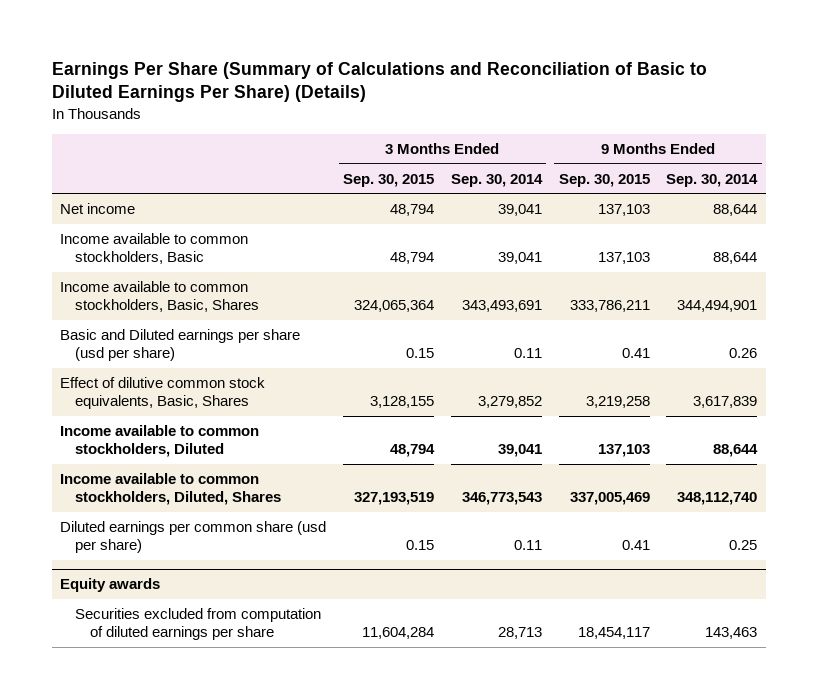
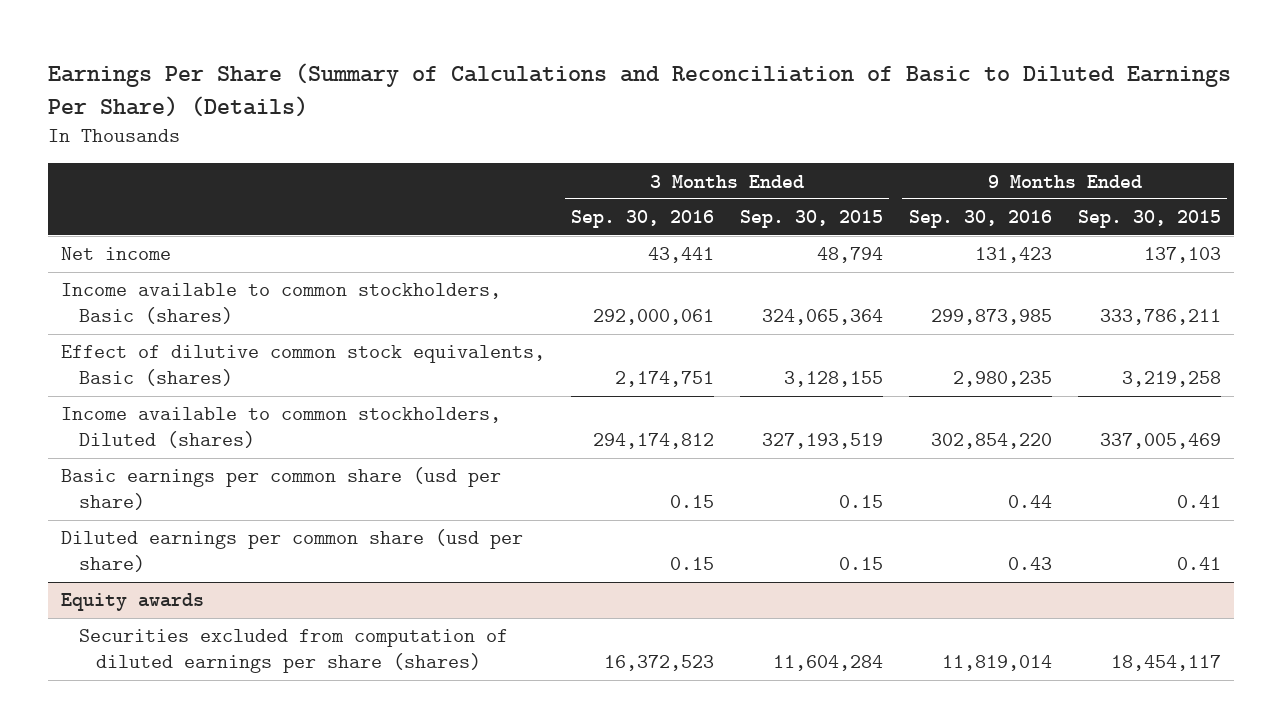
- | 3 Months Ended Sep. 30, 2015 | 3 Months Ended Sep. 30, 2014 | 9 Months Ended Sep. 30, 2015 | 9 Months Ended Sep. 30, 2014
+ | 3 Months Ended Sep. 30, 2016 | 3 Months Ended Sep. 30, 2015 | 9 Months Ended Sep. 30, 2016 | 9 Months Ended Sep. 30, 2015
- Income available to common stockholders, Basic | 48,794 | 39,041 | 137,103 | 88,644
- Income available to common stockholders, Basic, Shares | 324,065,364 | 343,493,691 | 333,786,211 | 344,494,901
- Basic and Diluted earnings per share (usd per share) | 0.15 | 0.11 | 0.41 | 0.26
- Effect of dilutive common stock equivalents, Basic, Shares | 3,128,155 | 3,279,852 | 3,219,258 | 3,617,839
- Income available to common stockholders, Diluted | 48,794 | 39,041 | 137,103 | 88,644
- Income available to common stockholders, Diluted, Shares | 327,193,519 | 346,773,543 | 337,005,469 | 348,112,740
+ Income available to common stockholders, Basic (shares) | 292,000,061 | 324,065,364 | 299,873,985 | 333,786,211
+ Effect of dilutive common stock equivalents, Basic (shares) | 2,174,751 | 3,128,155 | 2,980,235 | 3,219,258
+ Income available to common stockholders, Diluted (shares) | 294,174,812 | 327,193,519 | 302,854,220 | 337,005,469
+ Basic earnings per common share (usd per share) | 0.15 | 0.15 | 0.44 | 0.41
@ Equity awards
- Securities excluded from computation of diluted earnings per share | 11,604,284 | 28,713 | 18,454,117 | 143,463
+ Securities excluded from computation of diluted earnings per share (shares) | 16,372,523 | 11,604,284 | 11,819,014 | 18,454,117

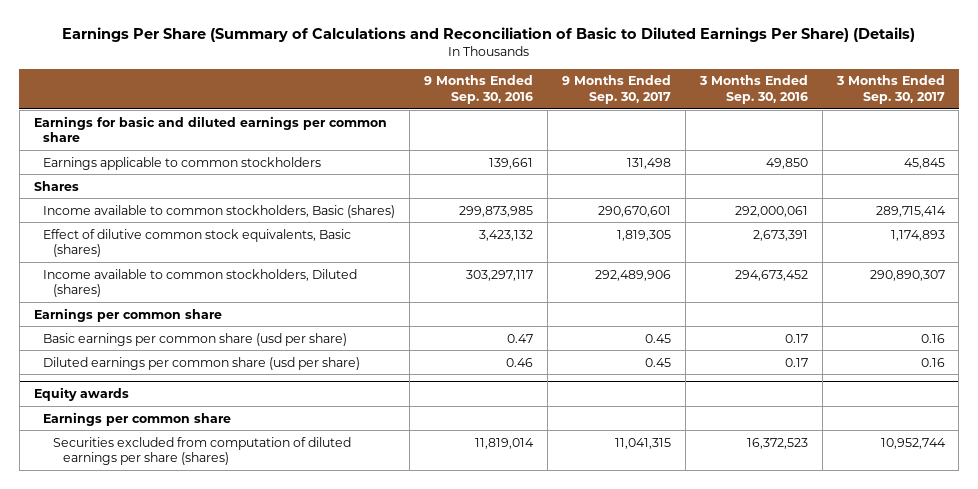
- | 3 Months Ended Sep. 30, 2016 | 3 Months Ended Sep. 30, 2015 | 9 Months Ended Sep. 30, 2016 | 9 Months Ended Sep. 30, 2015
+ | 9 Months Ended Sep. 30, 2016 | 9 Months Ended Sep. 30, 2017 | 3 Months Ended Sep. 30, 2016 | 3 Months Ended Sep. 30, 2017
- Net income | 43,441 | 48,794 | 131,423 | 137,103
+ Earnings for basic and diluted earnings per common share
+ Earnings applicable to common stockholders | 139,661 | 131,498 | 49,850 | 45,845
+ Shares
- Effect of dilutive common stock equivalents, Basic (shares) | 2,174,751 | 3,128,155 | 2,980,235 | 3,219,258
- Income available to common stockholders, Diluted (shares) | 294,174,812 | 327,193,519 | 302,854,220 | 337,005,469
- Basic earnings per common share (usd per share) | 0.15 | 0.15 | 0.44 | 0.41
- Diluted earnings per common share (usd per share) | 0.15 | 0.15 | 0.43 | 0.41
+ Effect of dilutive common stock equivalents, Basic (shares) | 3,423,132 | 1,819,305 | 2,673,391 | 1,174,893
+ Income available to common stockholders, Diluted (shares) | 303,297,117 | 292,489,906 | 294,673,452 | 290,890,307
+ Earnings per common share
+ Basic earnings per common share (usd per share) | 0.47 | 0.45 | 0.17 | 0.16
+ Diluted earnings per common share (usd per share) | 0.46 | 0.45 | 0.17 | 0.16
@ Equity awards
+ Earnings per common share

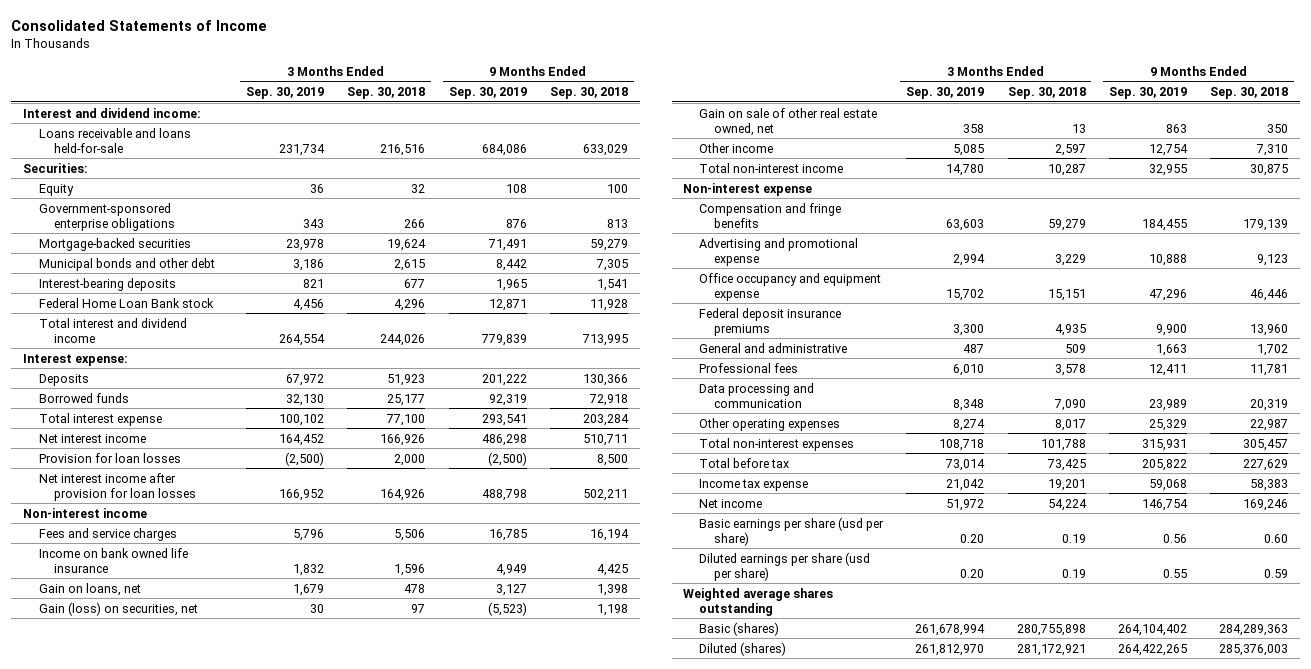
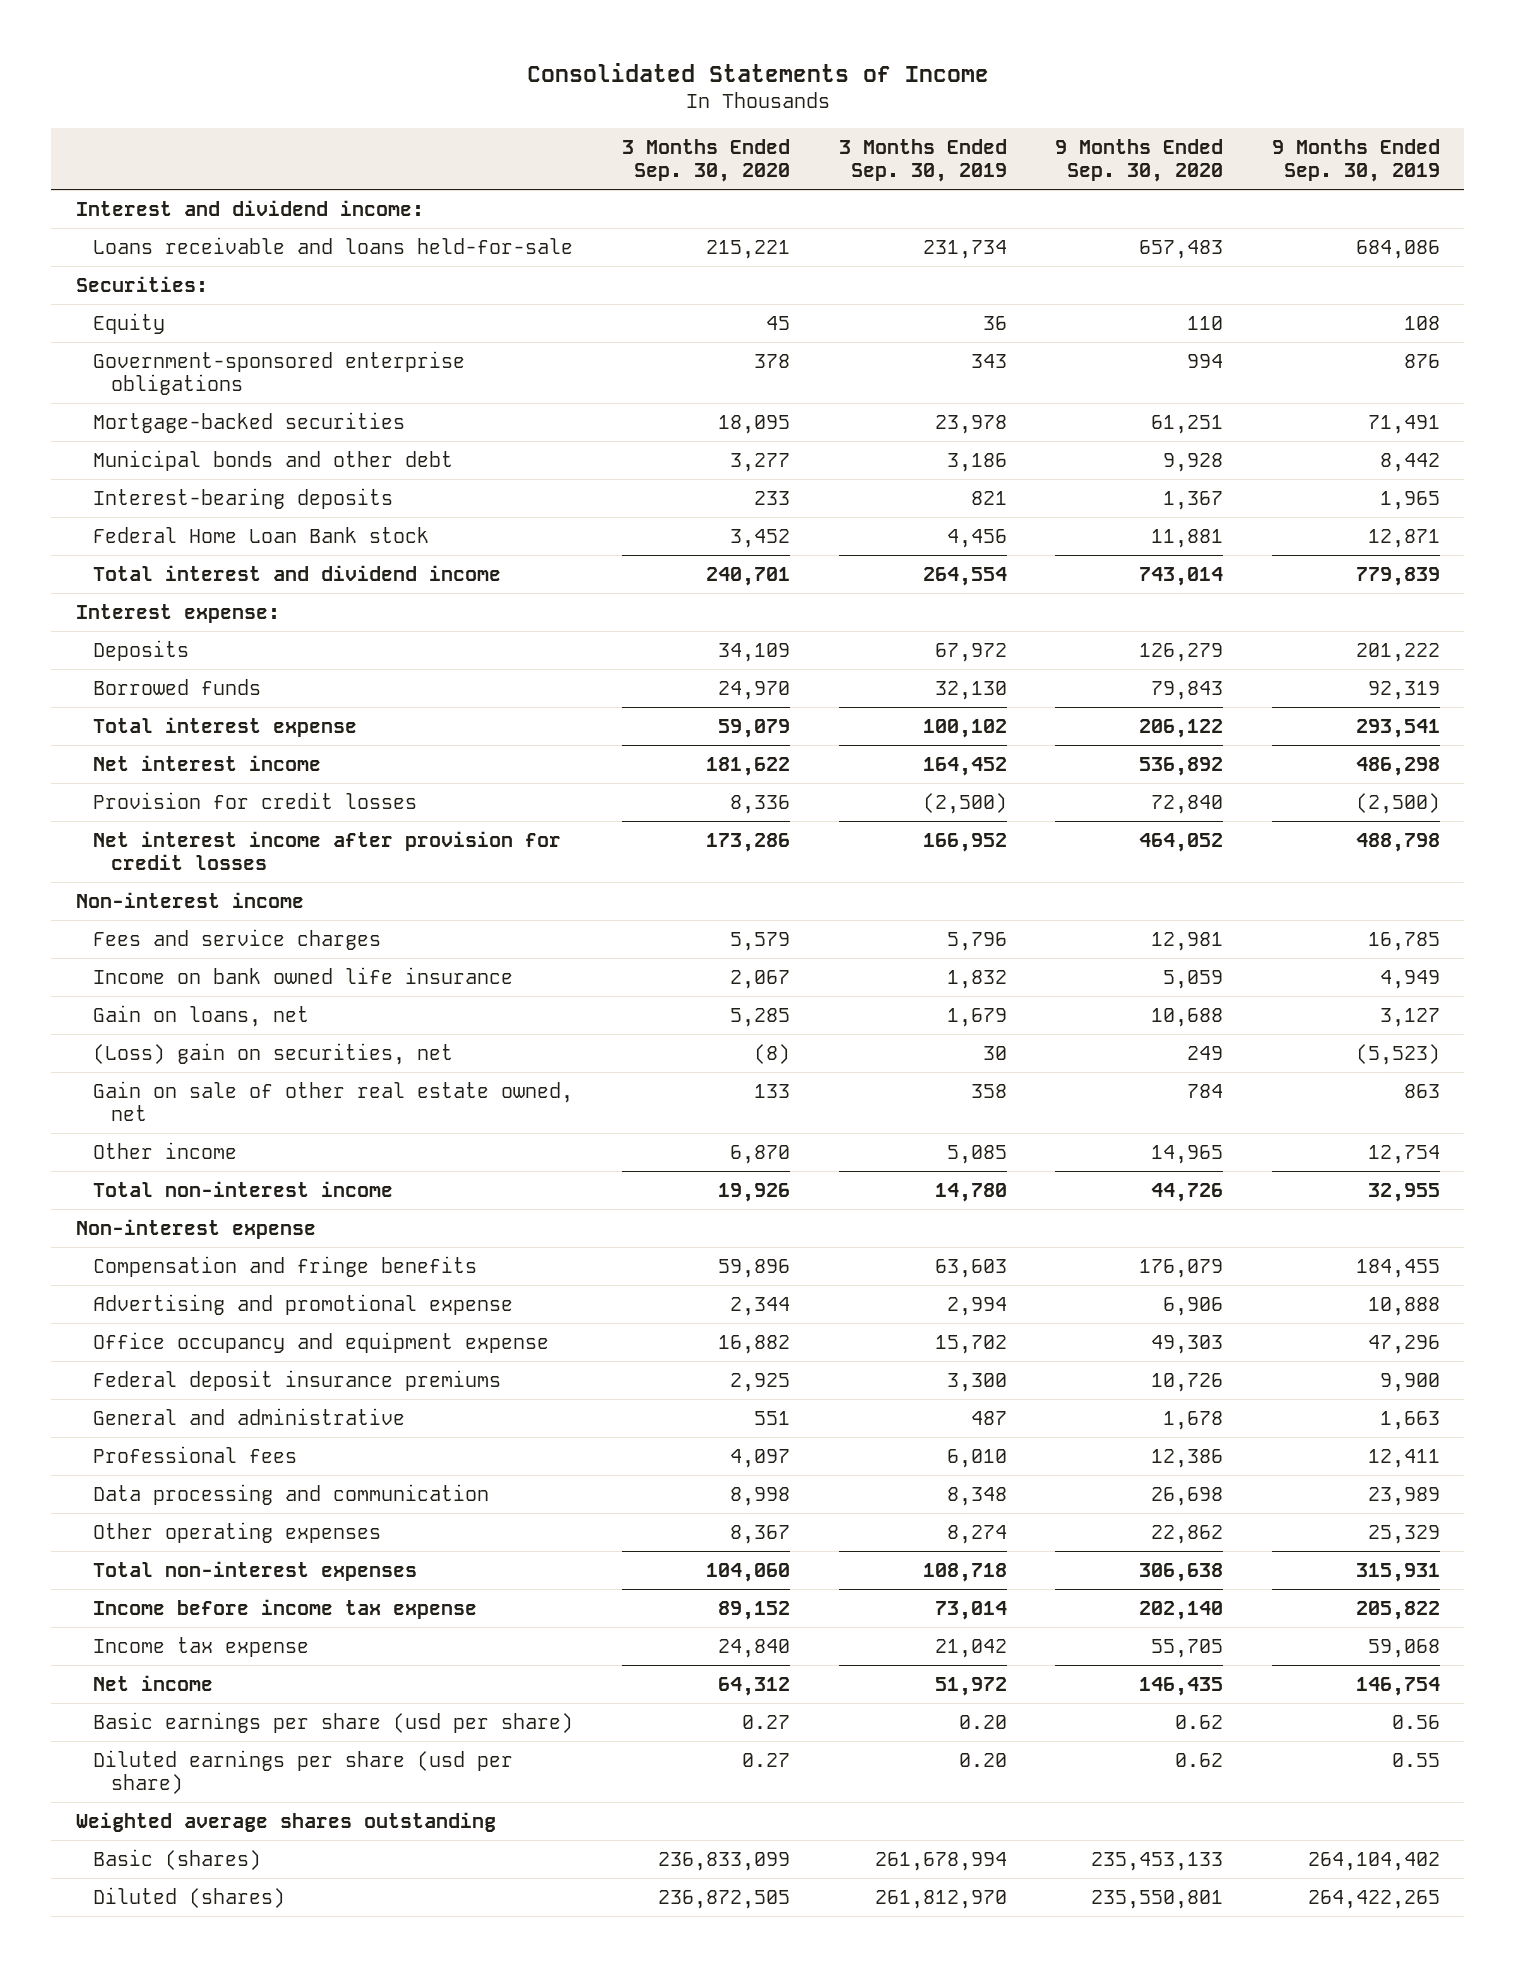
- | 3 Months Ended Sep. 30, 2019 | 3 Months Ended Sep. 30, 2018 | 9 Months Ended Sep. 30, 2019 | 9 Months Ended Sep. 30, 2018
+ | 3 Months Ended Sep. 30, 2020 | 3 Months Ended Sep. 30, 2019 | 9 Months Ended Sep. 30, 2020 | 9 Months Ended Sep. 30, 2019
- Provision for loan losses | (2,500) | 2,000 | (2,500) | 8,500
- Net interest income after provision for loan losses | 166,952 | 164,926 | 488,798 | 502,211
+ Provision for credit losses | 8,336 | (2,500) | 72,840 | (2,500)
+ Net interest income after provision for credit losses | 173,286 | 166,952 | 464,052 | 488,798
- Gain (loss) on securities, net | 30 | 97 | (5,523) | 1,198
+ (Loss) gain on securities, net | (8) | 30 | 249 | (5,523)
- Total before tax | 73,014 | 73,425 | 205,822 | 227,629
+ Income before income tax expense | 89,152 | 73,014 | 202,140 | 205,822

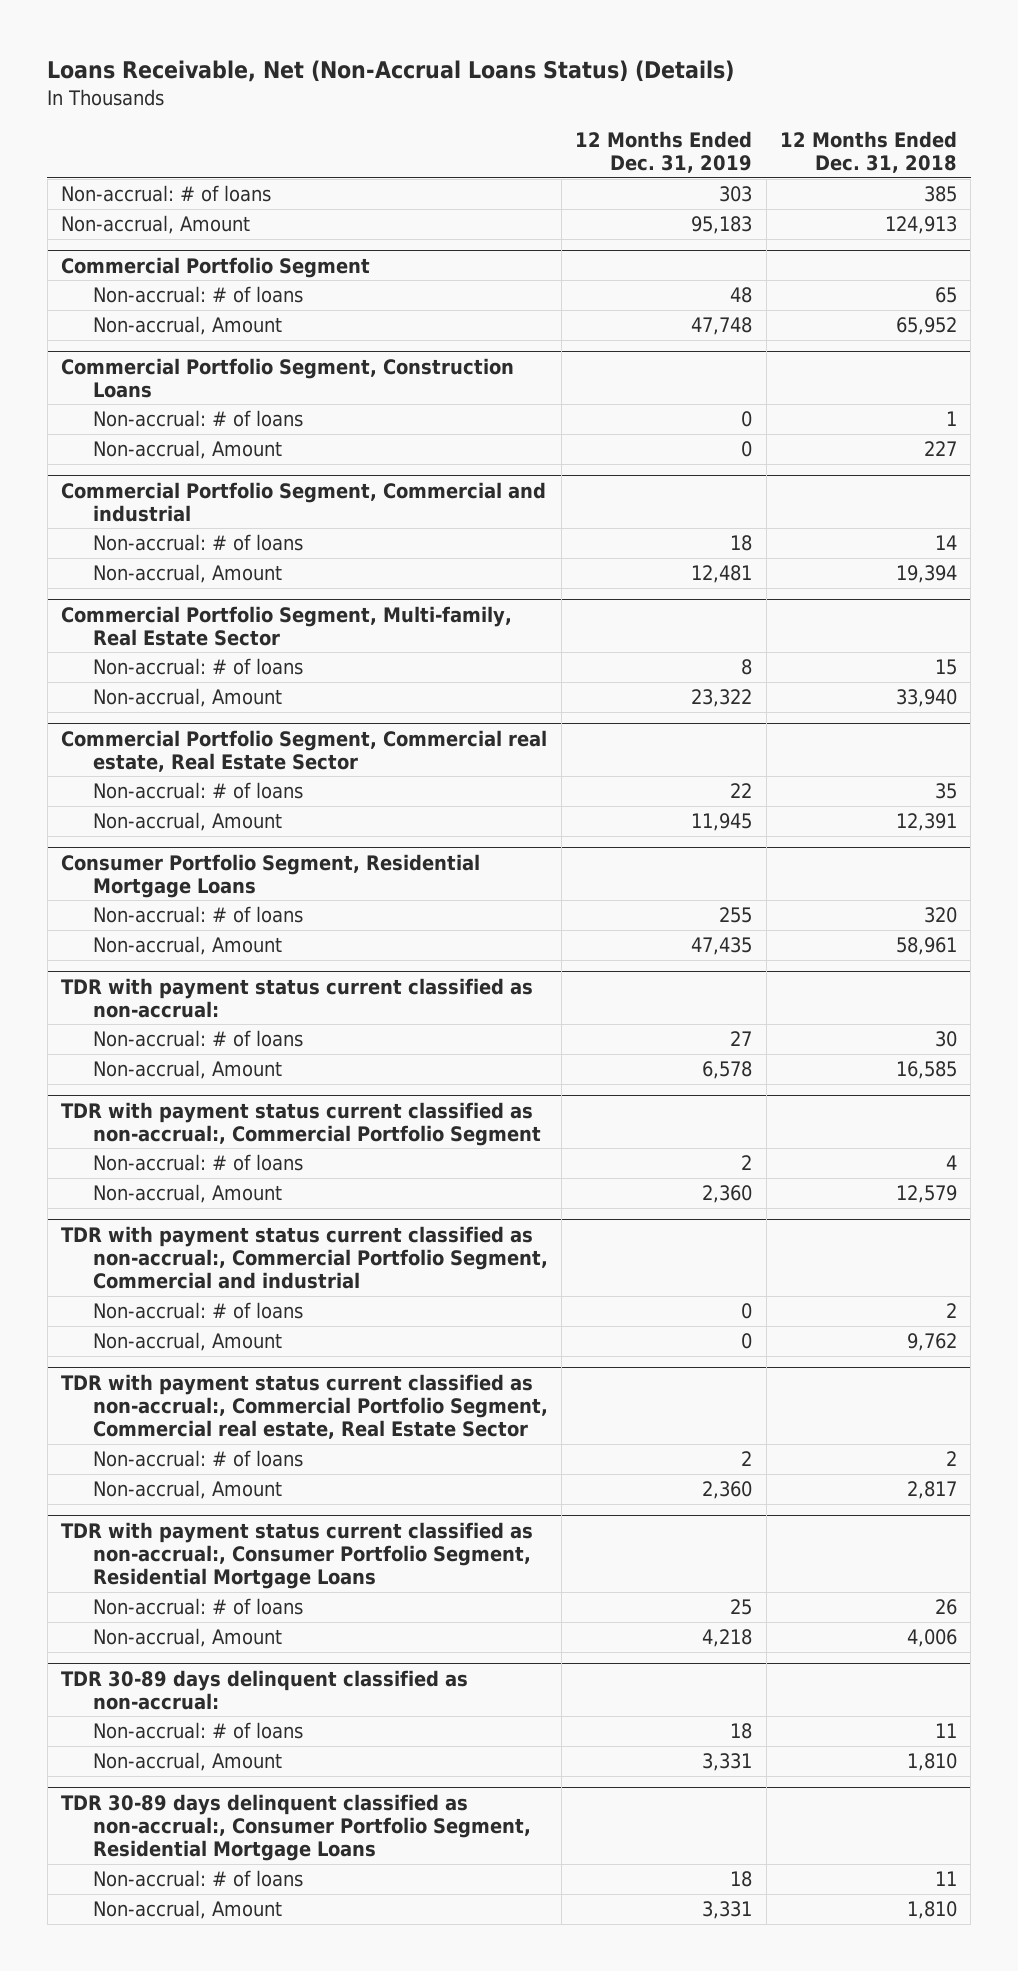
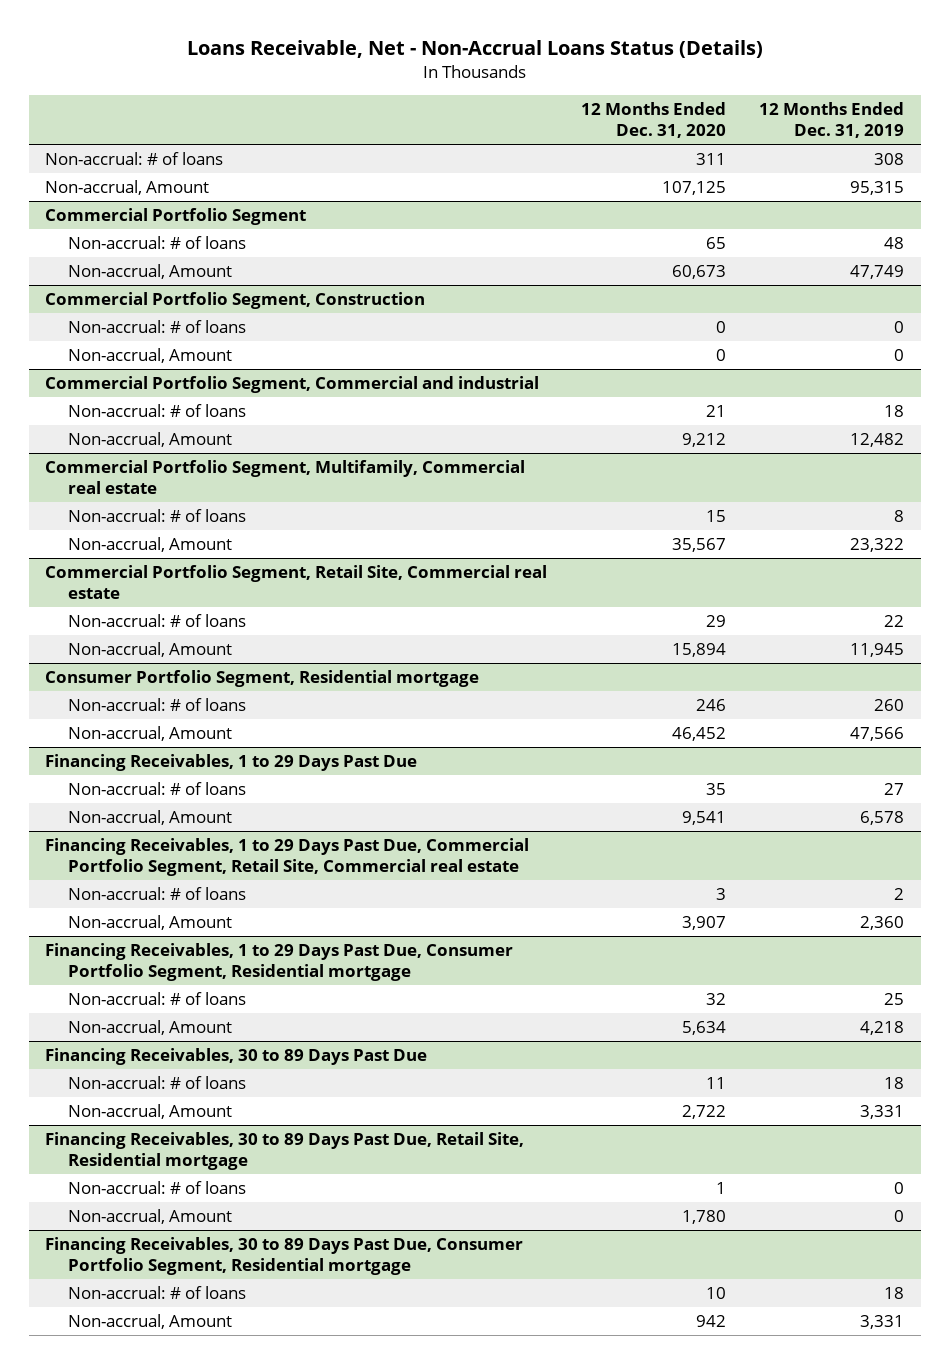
- Loans Receivable, Net (Non-Accrual Loans Status) (Details)
+ Loans Receivable, Net - Non-Accrual Loans Status (Details)
- | 12 Months Ended Dec. 31, 2019 | 12 Months Ended Dec. 31, 2018
+ | 12 Months Ended Dec. 31, 2020 | 12 Months Ended Dec. 31, 2019
- Non-accrual: # of loans | 303 | 385
- Non-accrual, Amount | 95,183 | 124,913
+ Non-accrual: # of loans | 311 | 308
+ Non-accrual, Amount | 107,125 | 95,315
@ Commercial Portfolio Segment
- Non-accrual, Amount | 47,748 | 65,952
- Commercial Portfolio Segment, Construction Loans
@ Commercial Portfolio Segment
+ Non-accrual, Amount | 60,673 | 47,749
+ Commercial Portfolio Segment, Construction
@ Commercial Portfolio Segment, Commercial and industrial
- Non-accrual, Amount | 12,481 | 19,394
- Commercial Portfolio Segment, Multi-family, Real Estate Sector
@ Commercial Portfolio Segment, Commercial and industrial
+ Non-accrual, Amount | 9,212 | 12,482
+ Commercial Portfolio Segment, Multifamily, Commercial real estate
- Commercial Portfolio Segment, Commercial real estate, Real Estate Sector
+ Commercial Portfolio Segment, Retail Site, Commercial real estate
- Consumer Portfolio Segment, Residential Mortgage Loans
- Non-accrual: # of loans | 255 | 320
- Non-accrual, Amount | 47,435 | 58,961
- TDR with payment status current classified as non-accrual:
+ Consumer Portfolio Segment, Residential mortgage
+ Non-accrual: # of loans | 246 | 260
+ Non-accrual, Amount | 46,452 | 47,566
+ Financing Receivables, 1 to 29 Days Past Due
- TDR with payment status current classified as non-accrual:, Commercial Portfolio Segment
- Non-accrual: # of loans | 2 | 4
- Non-accrual, Amount | 2,360 | 12,579
- TDR with payment status current classified as non-accrual:, Commercial Portfolio Segment, Commercial and industrial
- Non-accrual: # of loans | 0 | 2
- Non-accrual, Amount | 0 | 9,762
- TDR with payment status current classified as non-accrual:, Commercial Portfolio Segment, Commercial real estate, Real Estate Sector
+ Financing Receivables, 1 to 29 Days Past Due, Commercial Portfolio Segment, Retail Site, Commercial real estate
- TDR with payment status current classified as non-accrual:, Consumer Portfolio Segment, Residential Mortgage Loans
+ Financing Receivables, 1 to 29 Days Past Due, Consumer Portfolio Segment, Residential mortgage
- TDR 30-89 days delinquent classified as non-accrual:
+ Financing Receivables, 30 to 89 Days Past Due
- TDR 30-89 days delinquent classified as non-accrual:, Consumer Portfolio Segment, Residential Mortgage Loans
+ Financing Receivables, 30 to 89 Days Past Due, Retail Site, Residential mortgage
+ Non-accrual: # of loans | 1 | 0
+ Non-accrual, Amount | 1,780 | 0
+ Financing Receivables, 30 to 89 Days Past Due, Consumer Portfolio Segment, Residential mortgage

